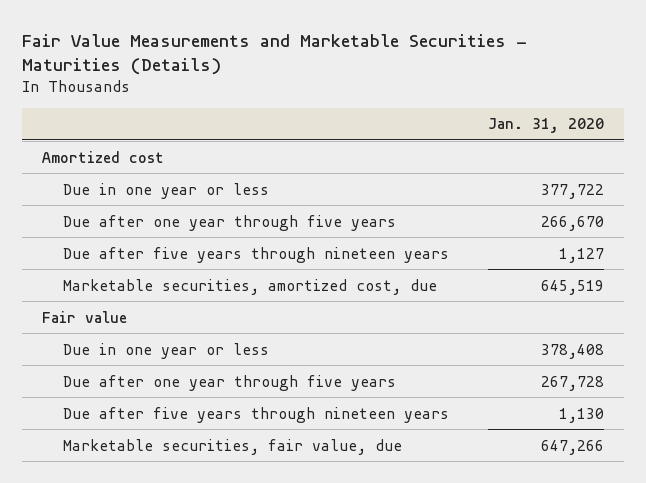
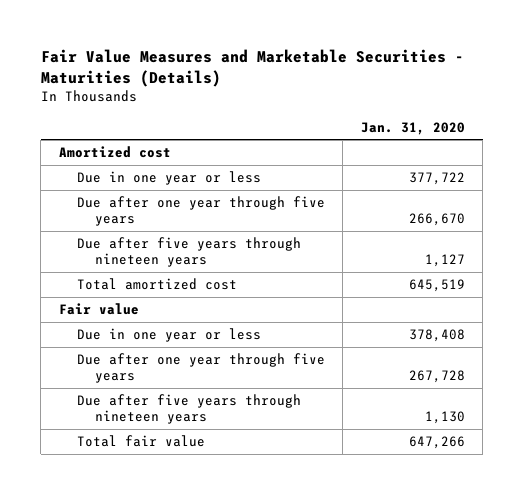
- Fair Value Measurements and Marketable Securities - Maturities (Details)
+ Fair Value Measures and Marketable Securities - Maturities (Details)
- Marketable securities, amortized cost, due | 645,519
+ Total amortized cost | 645,519
- Marketable securities, fair value, due | 647,266
+ Total fair value | 647,266

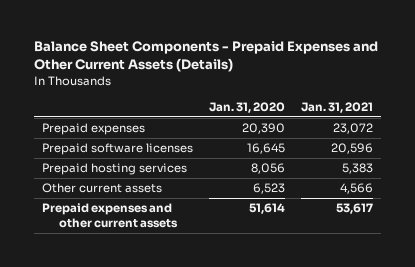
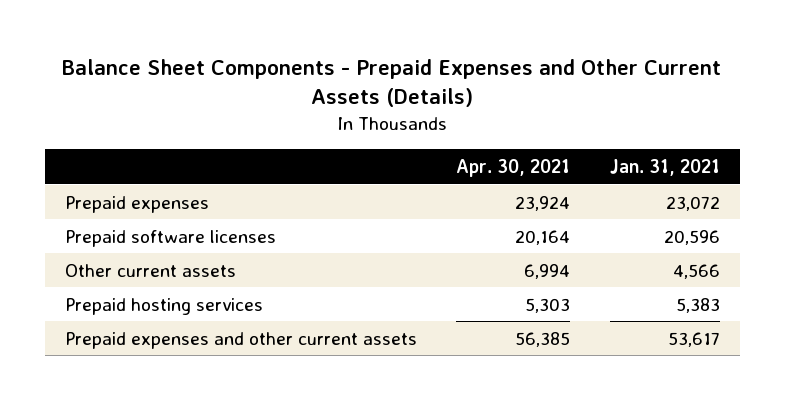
- | Jan. 31, 2020 | Jan. 31, 2021
+ | Apr. 30, 2021 | Jan. 31, 2021
moved down: Prepaid hosting services | 5,303 | 5,383

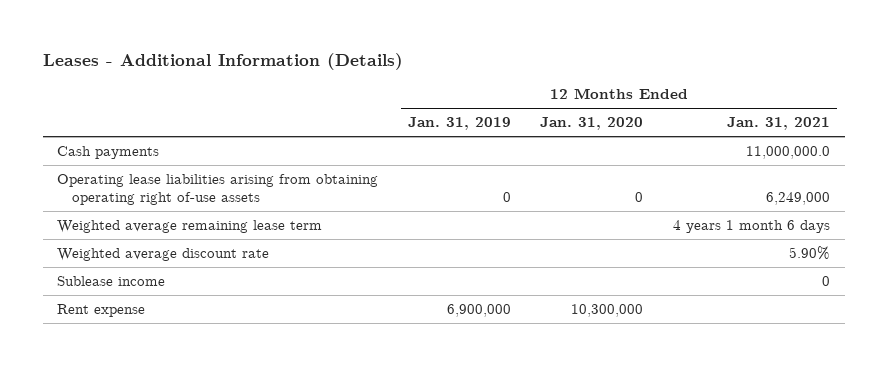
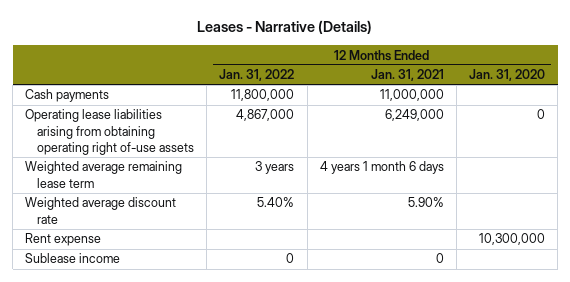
- Leases - Additional Information (Details)
+ Leases - Narrative (Details)
- | 12 Months Ended Jan. 31, 2019 | 12 Months Ended Jan. 31, 2020 | 12 Months Ended Jan. 31, 2021
+ | 12 Months Ended Jan. 31, 2022 | 12 Months Ended Jan. 31, 2021 | 12 Months Ended Jan. 31, 2020
- Cash payments | | | 11,000,000.0
+ Cash payments | 11,800,000 | 11,000,000 |
moved down: Sublease income | 0 | 0 |

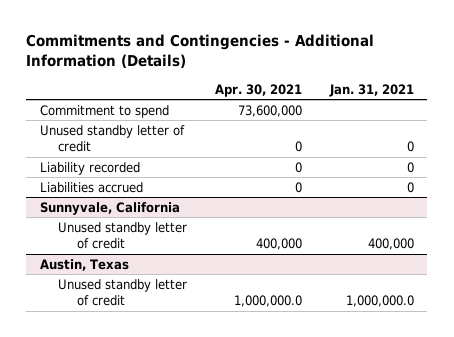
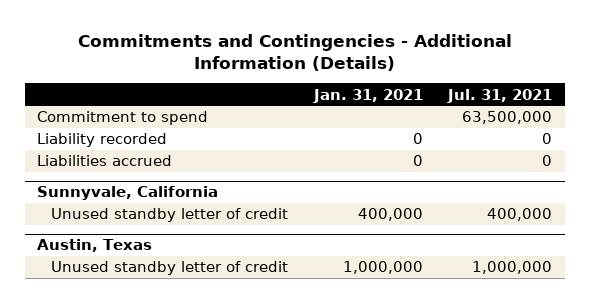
- | Apr. 30, 2021 | Jan. 31, 2021
+ | Jan. 31, 2021 | Jul. 31, 2021
- Unused standby letter of credit | 0 | 0
@ Austin, Texas
- Unused standby letter of credit | 1,000,000.0 | 1,000,000.0
+ Unused standby letter of credit | 1,000,000 | 1,000,000

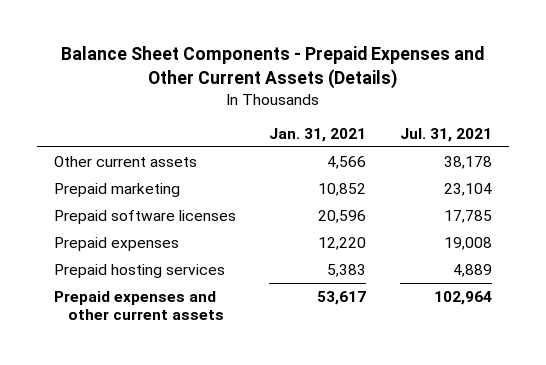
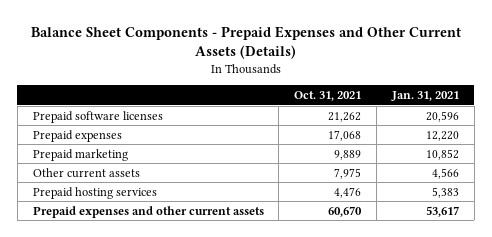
- | Jan. 31, 2021 | Jul. 31, 2021
+ | Oct. 31, 2021 | Jan. 31, 2021
moved down: Prepaid marketing | 9,889 | 10,852
moved down: Other current assets | 7,975 | 4,566

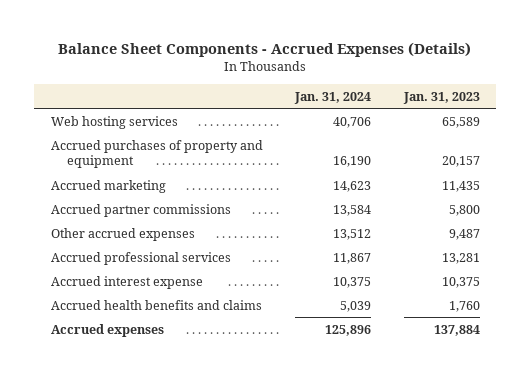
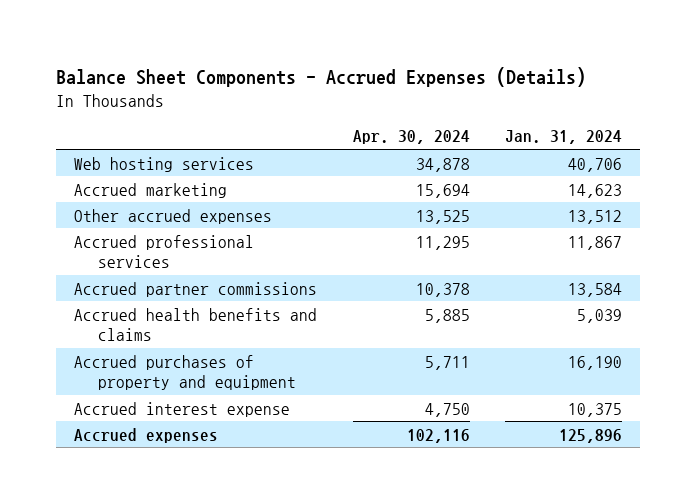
- | Jan. 31, 2024 | Jan. 31, 2023
+ | Apr. 30, 2024 | Jan. 31, 2024
moved down: Accrued partner commissions | 10,378 | 13,584
moved down: Accrued purchases of property and equipment | 5,711 | 16,190
moved down: Accrued interest expense | 4,750 | 10,375

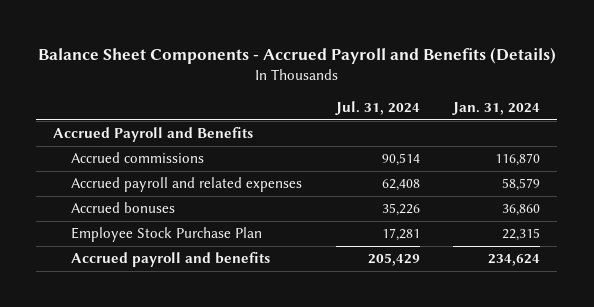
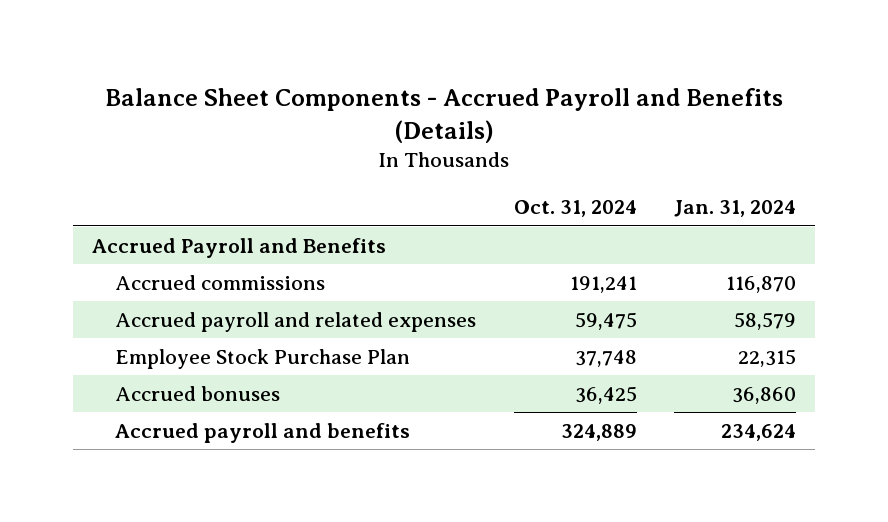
- | Jul. 31, 2024 | Jan. 31, 2024
+ | Oct. 31, 2024 | Jan. 31, 2024
moved down: Accrued bonuses | 36,425 | 36,860

